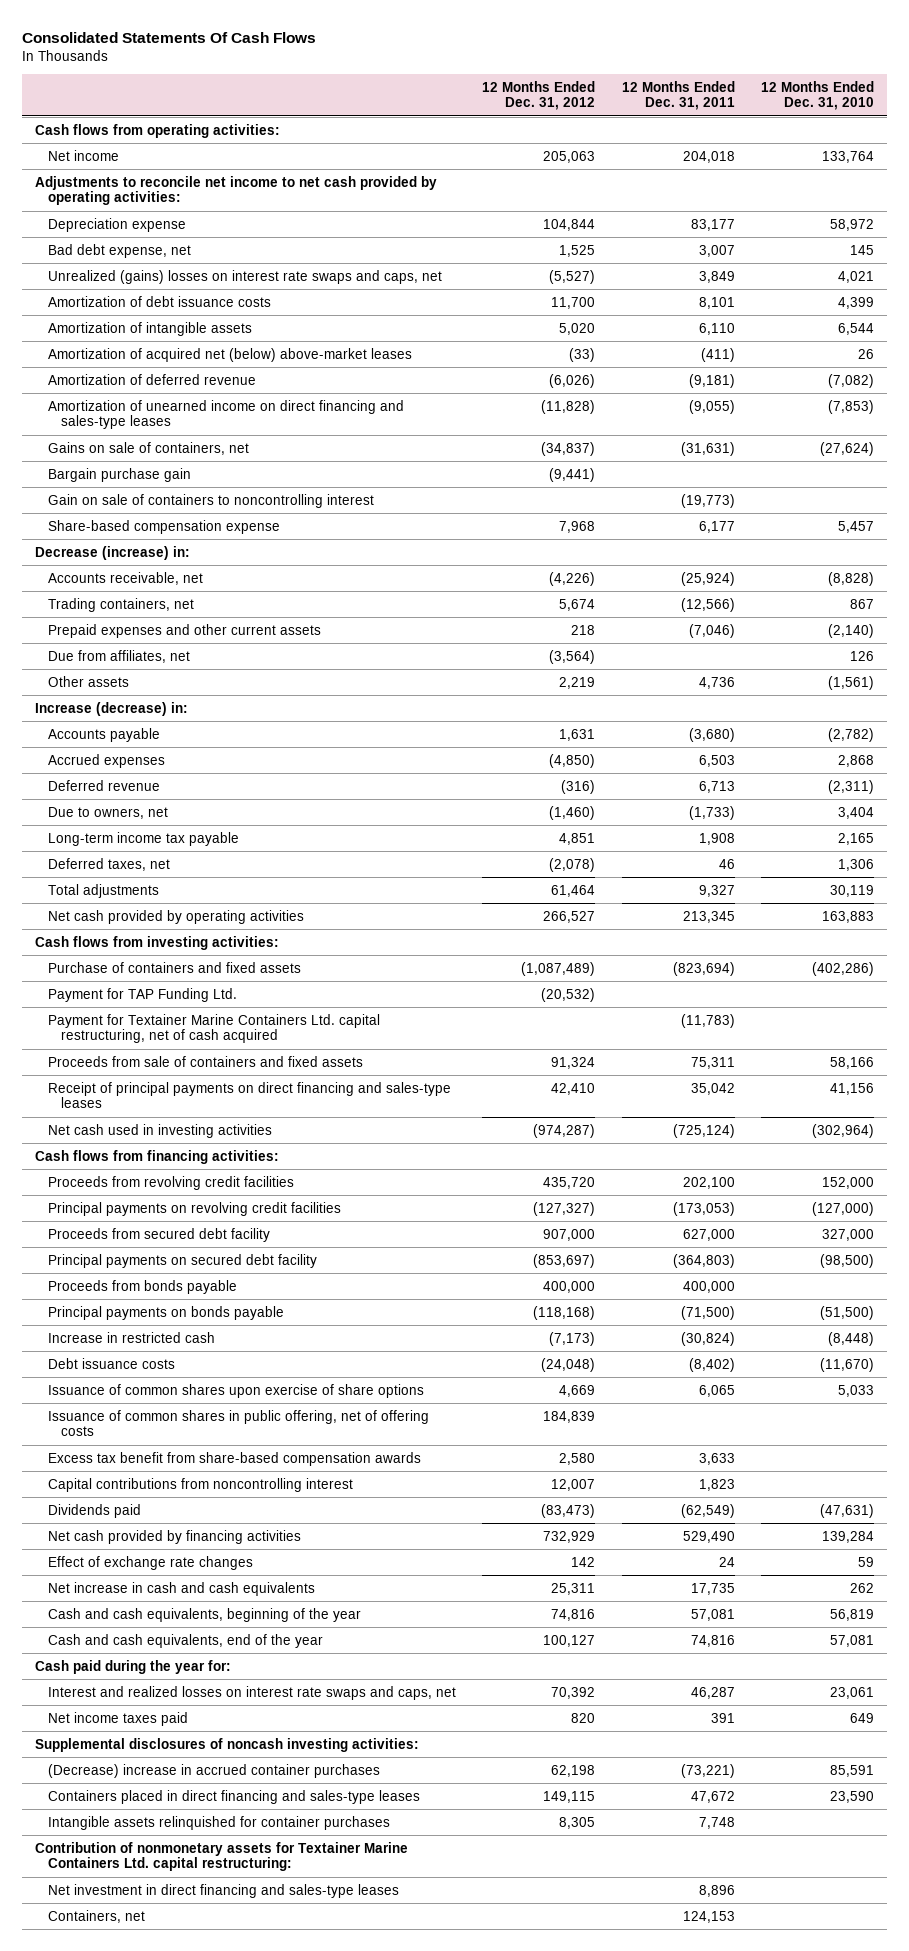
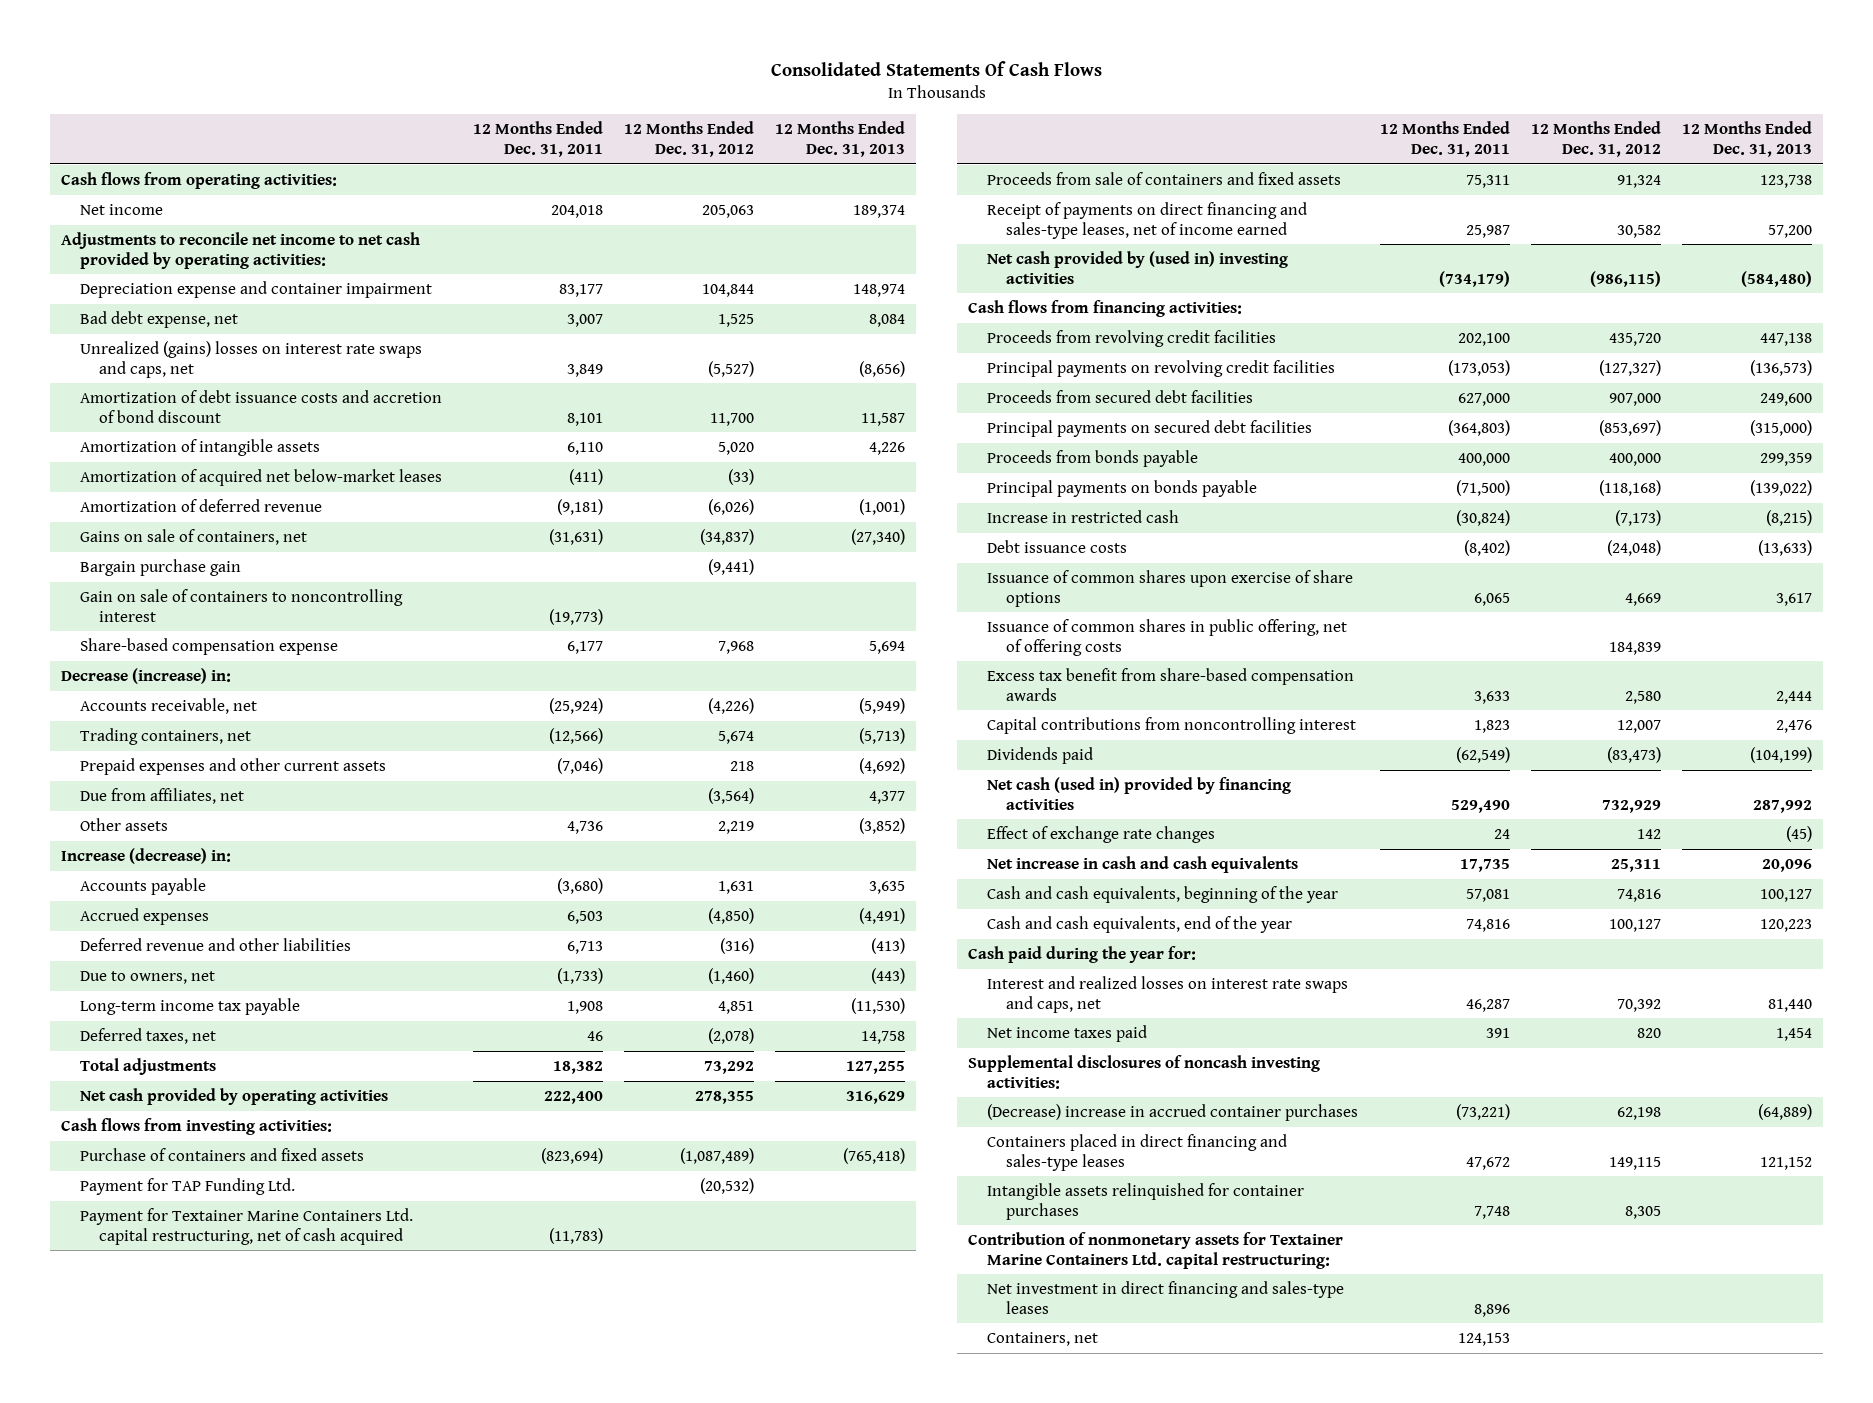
- | 12 Months Ended Dec. 31, 2012 | 12 Months Ended Dec. 31, 2011 | 12 Months Ended Dec. 31, 2010
+ | 12 Months Ended Dec. 31, 2011 | 12 Months Ended Dec. 31, 2012 | 12 Months Ended Dec. 31, 2013
- Depreciation expense | 104,844 | 83,177 | 58,972
+ Depreciation expense and container impairment | 83,177 | 104,844 | 148,974
- Amortization of debt issuance costs | 11,700 | 8,101 | 4,399
+ Amortization of debt issuance costs and accretion of bond discount | 8,101 | 11,700 | 11,587
- Amortization of acquired net (below) above-market leases | (33) | (411) | 26
+ Amortization of acquired net below-market leases | (411) | (33) |
- Amortization of unearned income on direct financing and sales-type leases | (11,828) | (9,055) | (7,853)
- Deferred revenue | (316) | 6,713 | (2,311)
+ Deferred revenue and other liabilities | 6,713 | (316) | (413)
- Total adjustments | 61,464 | 9,327 | 30,119
- Net cash provided by operating activities | 266,527 | 213,345 | 163,883
+ Total adjustments | 18,382 | 73,292 | 127,255
+ Net cash provided by operating activities | 222,400 | 278,355 | 316,629
- Receipt of principal payments on direct financing and sales-type leases | 42,410 | 35,042 | 41,156
- Net cash used in investing activities | (974,287) | (725,124) | (302,964)
+ Receipt of payments on direct financing and sales-type leases, net of income earned | 25,987 | 30,582 | 57,200
+ Net cash provided by (used in) investing activities | (734,179) | (986,115) | (584,480)
- Proceeds from secured debt facility | 907,000 | 627,000 | 327,000
- Principal payments on secured debt facility | (853,697) | (364,803) | (98,500)
+ Proceeds from secured debt facilities | 627,000 | 907,000 | 249,600
+ Principal payments on secured debt facilities | (364,803) | (853,697) | (315,000)
- Net cash provided by financing activities | 732,929 | 529,490 | 139,284
+ Net cash (used in) provided by financing activities | 529,490 | 732,929 | 287,992

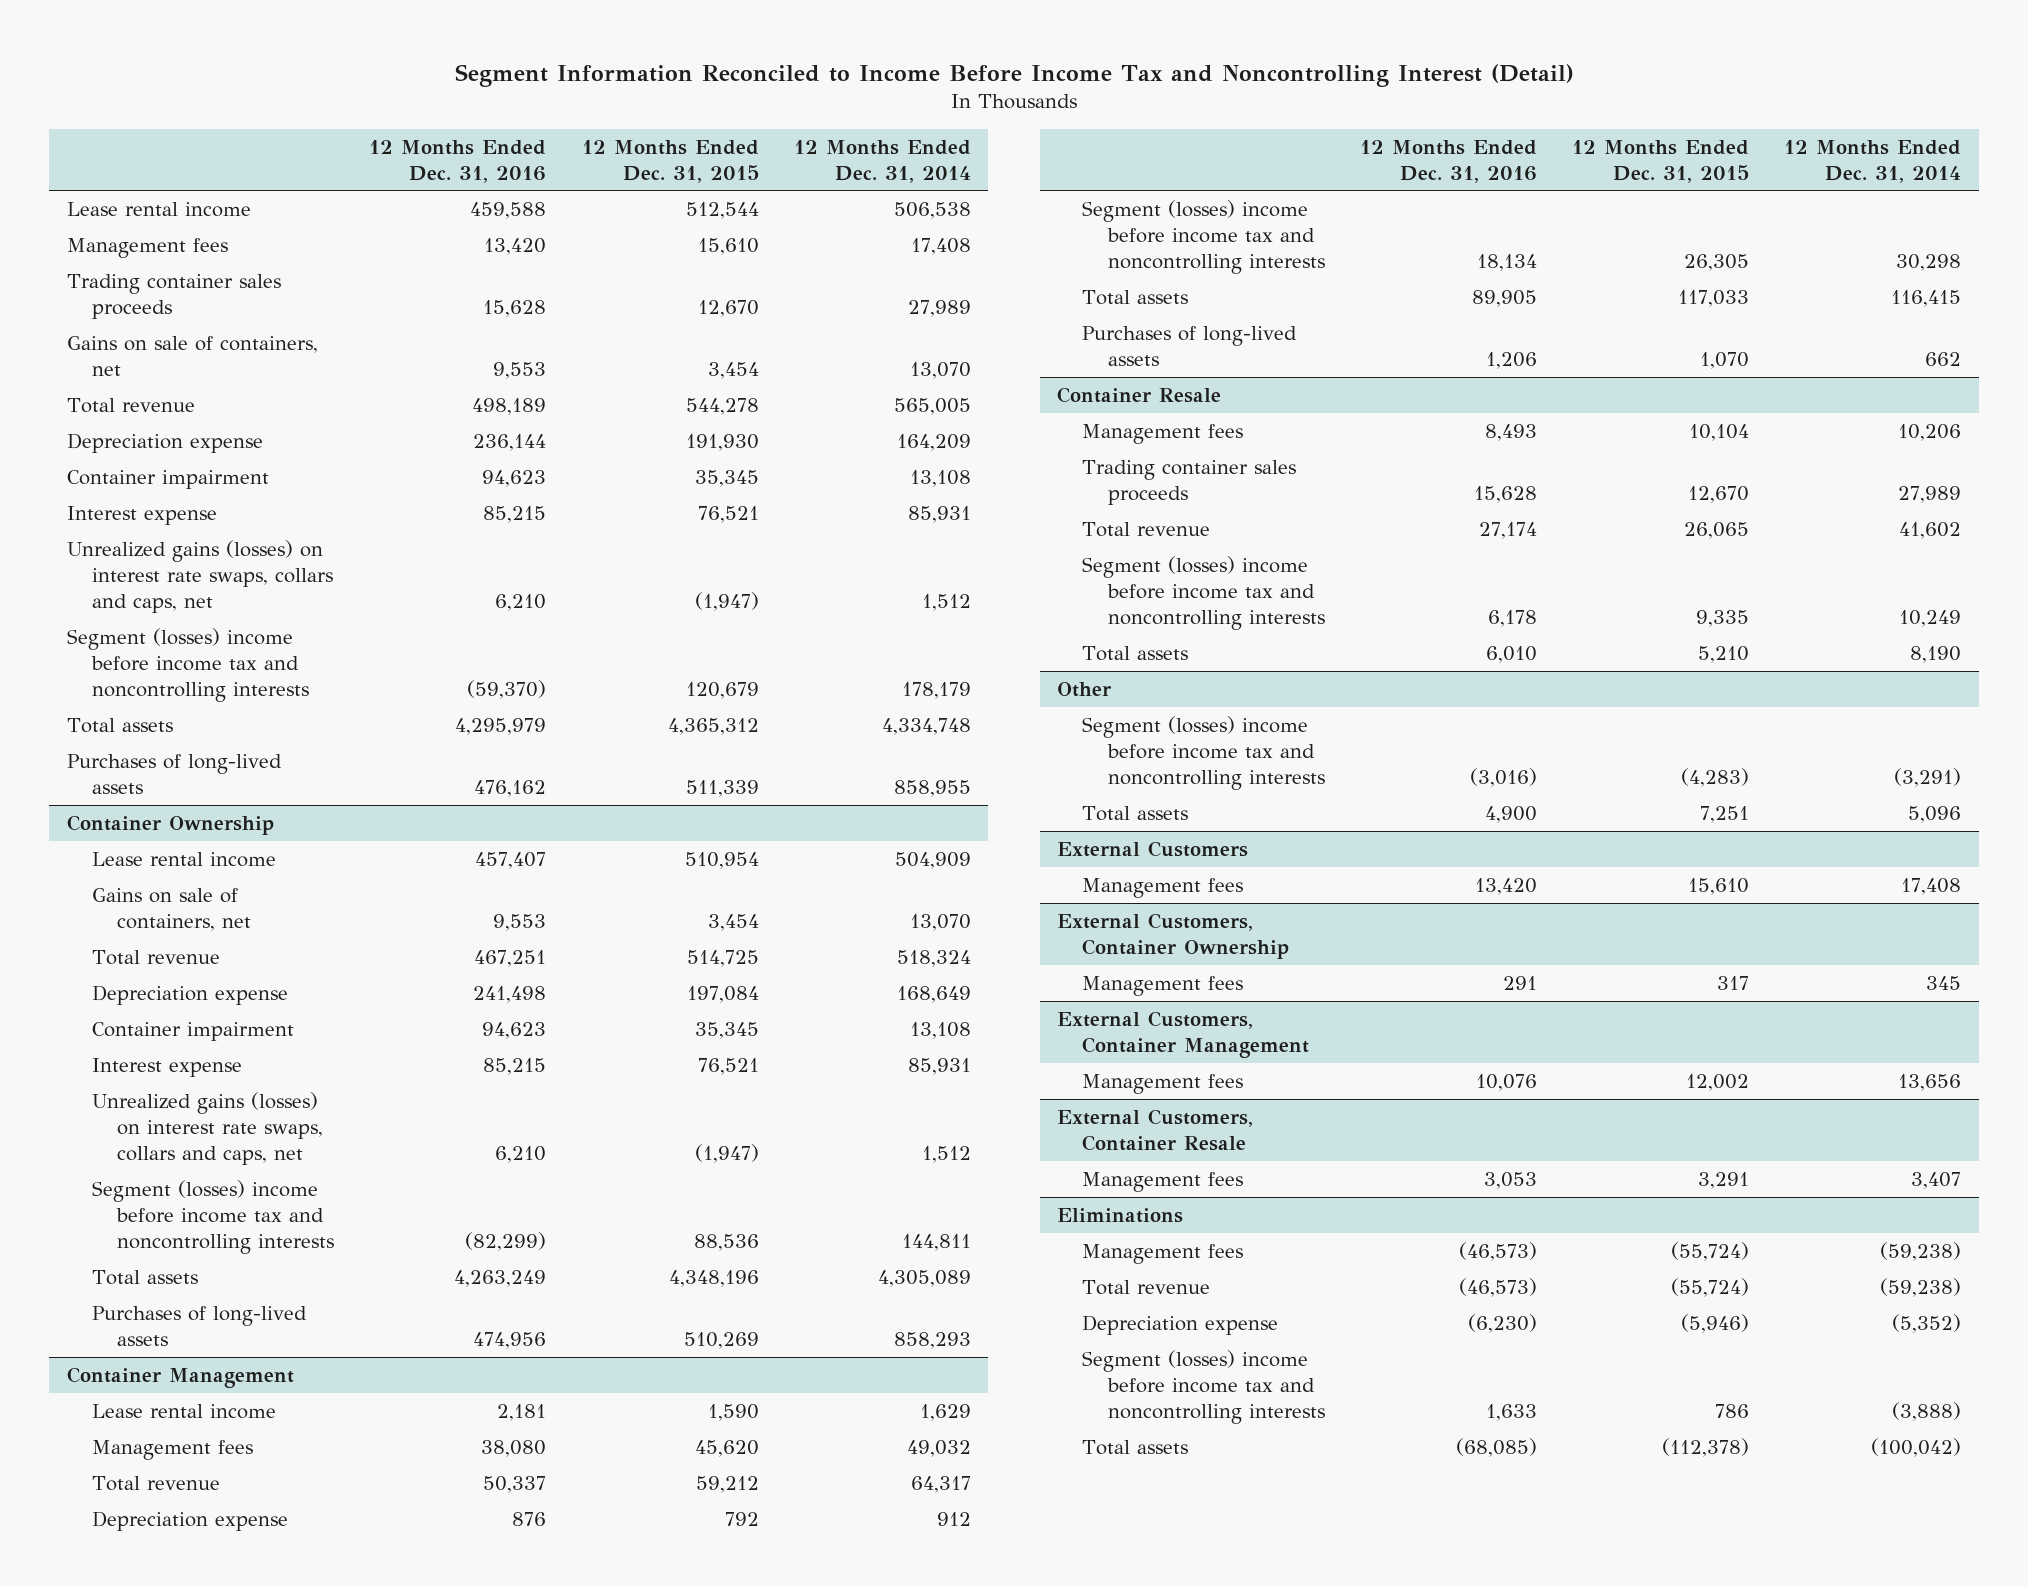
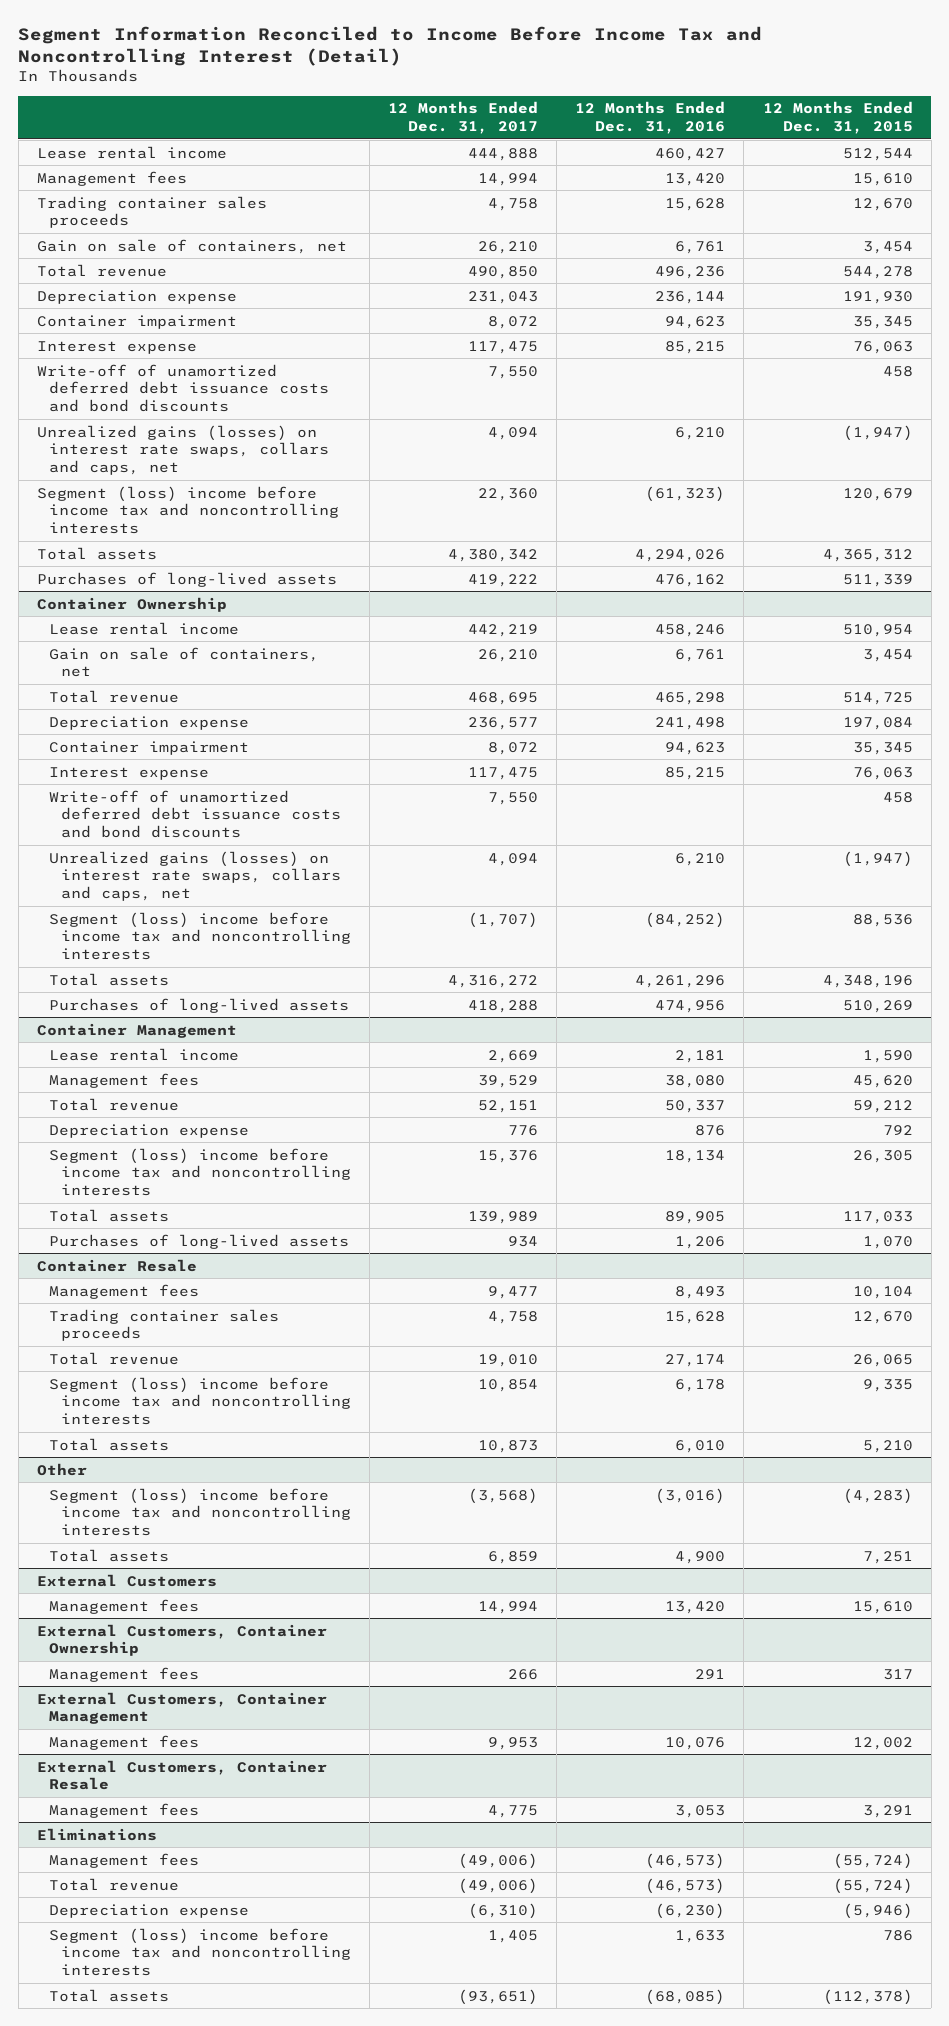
- | 12 Months Ended Dec. 31, 2016 | 12 Months Ended Dec. 31, 2015 | 12 Months Ended Dec. 31, 2014
+ | 12 Months Ended Dec. 31, 2017 | 12 Months Ended Dec. 31, 2016 | 12 Months Ended Dec. 31, 2015
- Lease rental income | 459,588 | 512,544 | 506,538
+ Lease rental income | 444,888 | 460,427 | 512,544
- Gains on sale of containers, net | 9,553 | 3,454 | 13,070
- Total revenue | 498,189 | 544,278 | 565,005
+ Gain on sale of containers, net | 26,210 | 6,761 | 3,454
+ Total revenue | 490,850 | 496,236 | 544,278
- Interest expense | 85,215 | 76,521 | 85,931
+ Interest expense | 117,475 | 85,215 | 76,063
+ Write-off of unamortized deferred debt issuance costs and bond discounts | 7,550 | | 458
- Segment (losses) income before income tax and noncontrolling interests | (59,370) | 120,679 | 178,179
- Total assets | 4,295,979 | 4,365,312 | 4,334,748
+ Segment (loss) income before income tax and noncontrolling interests | 22,360 | (61,323) | 120,679
+ Total assets | 4,380,342 | 4,294,026 | 4,365,312
@ Container Ownership
- Lease rental income | 457,407 | 510,954 | 504,909
- Gains on sale of containers, net | 9,553 | 3,454 | 13,070
- Total revenue | 467,251 | 514,725 | 518,324
+ Lease rental income | 442,219 | 458,246 | 510,954
+ Gain on sale of containers, net | 26,210 | 6,761 | 3,454
+ Total revenue | 468,695 | 465,298 | 514,725
- Interest expense | 85,215 | 76,521 | 85,931
+ Interest expense | 117,475 | 85,215 | 76,063
+ Write-off of unamortized deferred debt issuance costs and bond discounts | 7,550 | | 458
- Segment (losses) income before income tax and noncontrolling interests | (82,299) | 88,536 | 144,811
- Total assets | 4,263,249 | 4,348,196 | 4,305,089
+ Segment (loss) income before income tax and noncontrolling interests | (1,707) | (84,252) | 88,536
+ Total assets | 4,316,272 | 4,261,296 | 4,348,196
@ Container Management
- Segment (losses) income before income tax and noncontrolling interests | 18,134 | 26,305 | 30,298
+ Segment (loss) income before income tax and noncontrolling interests | 15,376 | 18,134 | 26,305
@ Container Resale
- Segment (losses) income before income tax and noncontrolling interests | 6,178 | 9,335 | 10,249
+ Segment (loss) income before income tax and noncontrolling interests | 10,854 | 6,178 | 9,335
@ Other
- Segment (losses) income before income tax and noncontrolling interests | (3,016) | (4,283) | (3,291)
+ Segment (loss) income before income tax and noncontrolling interests | (3,568) | (3,016) | (4,283)
@ Eliminations
- Segment (losses) income before income tax and noncontrolling interests | 1,633 | 786 | (3,888)
+ Segment (loss) income before income tax and noncontrolling interests | 1,405 | 1,633 | 786

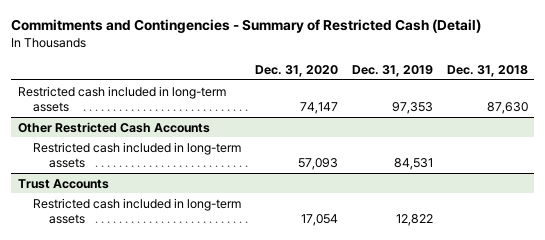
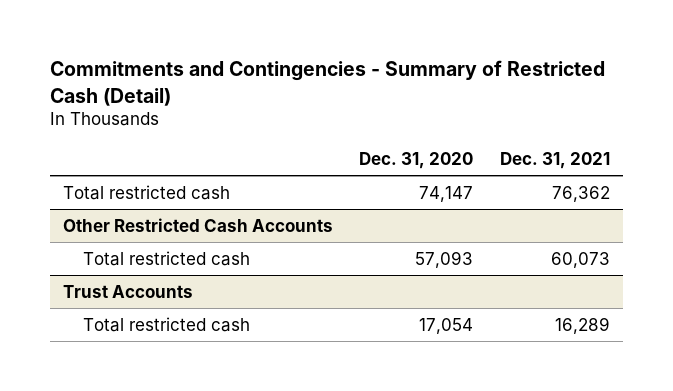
- | Dec. 31, 2020 | Dec. 31, 2019 | Dec. 31, 2018
+ | Dec. 31, 2020 | Dec. 31, 2021
- Restricted cash included in long-term assets | 74,147 | 97,353 | 87,630
+ Total restricted cash | 74,147 | 76,362
@ Other Restricted Cash Accounts
- Restricted cash included in long-term assets | 57,093 | 84,531 |
+ Total restricted cash | 57,093 | 60,073
@ Trust Accounts
- Restricted cash included in long-term assets | 17,054 | 12,822 |
+ Total restricted cash | 17,054 | 16,289

